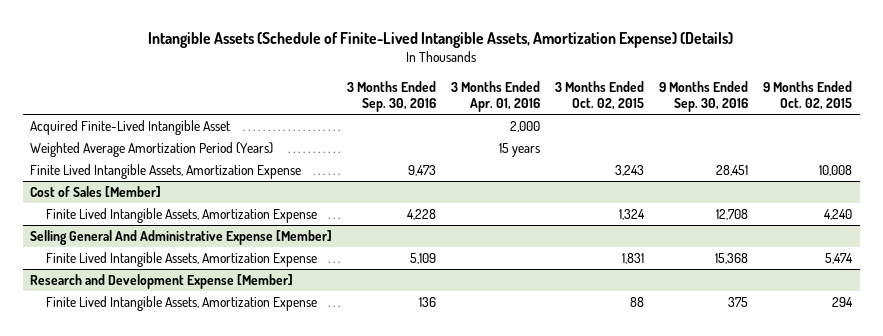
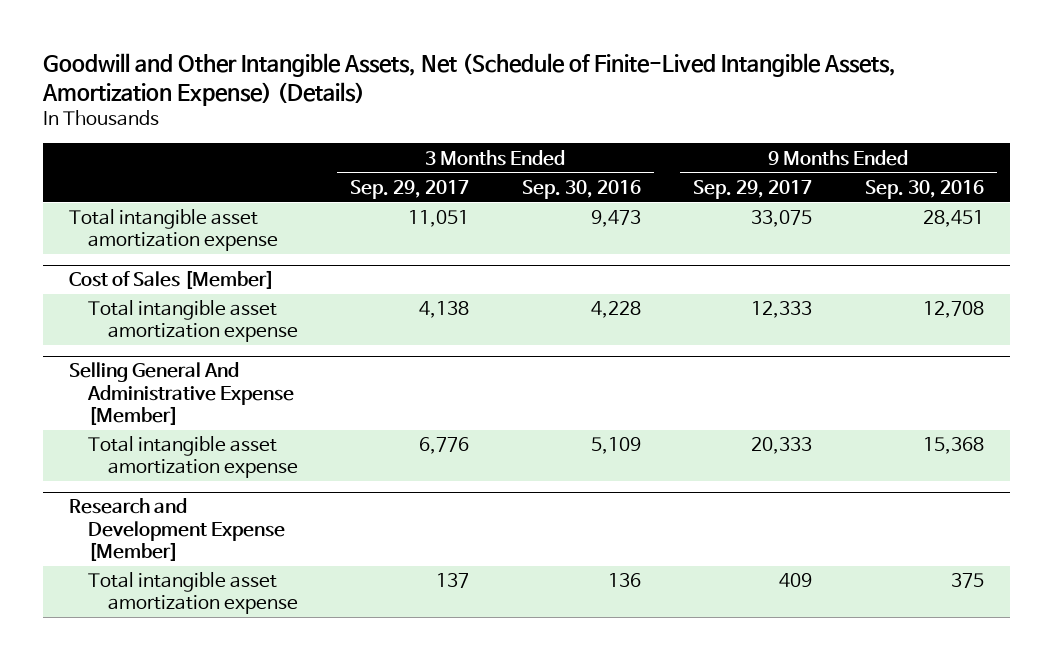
- Intangible Assets (Schedule of Finite-Lived Intangible Assets, Amortization Expense) (Details)
+ Goodwill and Other Intangible Assets, Net (Schedule of Finite-Lived Intangible Assets, Amortization Expense) (Details)
- | 3 Months Ended Sep. 30, 2016 | 3 Months Ended Apr. 01, 2016 | 3 Months Ended Oct. 02, 2015 | 9 Months Ended Sep. 30, 2016 | 9 Months Ended Oct. 02, 2015
+ | 3 Months Ended Sep. 29, 2017 | 3 Months Ended Sep. 30, 2016 | 9 Months Ended Sep. 29, 2017 | 9 Months Ended Sep. 30, 2016
- Acquired Finite-Lived Intangible Asset | | 2,000 | | |
- Weighted Average Amortization Period (Years) | | 15 years | | |
- Finite Lived Intangible Assets, Amortization Expense | 9,473 | | 3,243 | 28,451 | 10,008
+ Total intangible asset amortization expense | 11,051 | 9,473 | 33,075 | 28,451
@ Cost of Sales [Member]
- Finite Lived Intangible Assets, Amortization Expense | 4,228 | | 1,324 | 12,708 | 4,240
+ Total intangible asset amortization expense | 4,138 | 4,228 | 12,333 | 12,708
@ Selling General And Administrative Expense [Member]
- Finite Lived Intangible Assets, Amortization Expense | 5,109 | | 1,831 | 15,368 | 5,474
+ Total intangible asset amortization expense | 6,776 | 5,109 | 20,333 | 15,368
@ Research and Development Expense [Member]
- Finite Lived Intangible Assets, Amortization Expense | 136 | | 88 | 375 | 294
+ Total intangible asset amortization expense | 137 | 136 | 409 | 375

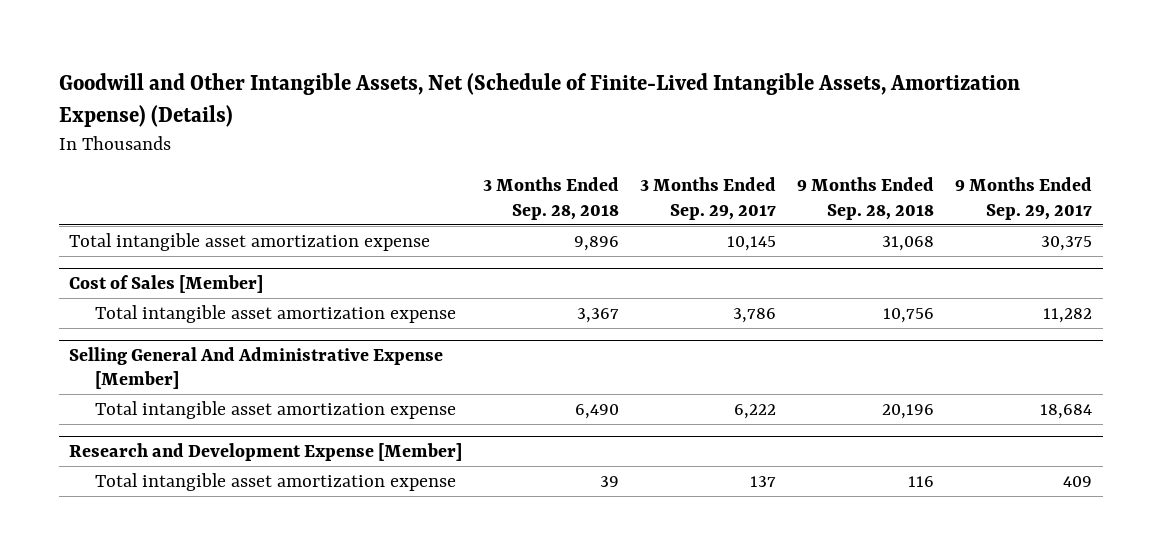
- | 3 Months Ended Sep. 29, 2017 | 3 Months Ended Sep. 30, 2016 | 9 Months Ended Sep. 29, 2017 | 9 Months Ended Sep. 30, 2016
+ | 3 Months Ended Sep. 28, 2018 | 3 Months Ended Sep. 29, 2017 | 9 Months Ended Sep. 28, 2018 | 9 Months Ended Sep. 29, 2017
- Total intangible asset amortization expense | 11,051 | 9,473 | 33,075 | 28,451
+ Total intangible asset amortization expense | 9,896 | 10,145 | 31,068 | 30,375
@ Cost of Sales [Member]
- Total intangible asset amortization expense | 4,138 | 4,228 | 12,333 | 12,708
+ Total intangible asset amortization expense | 3,367 | 3,786 | 10,756 | 11,282
@ Selling General And Administrative Expense [Member]
- Total intangible asset amortization expense | 6,776 | 5,109 | 20,333 | 15,368
+ Total intangible asset amortization expense | 6,490 | 6,222 | 20,196 | 18,684

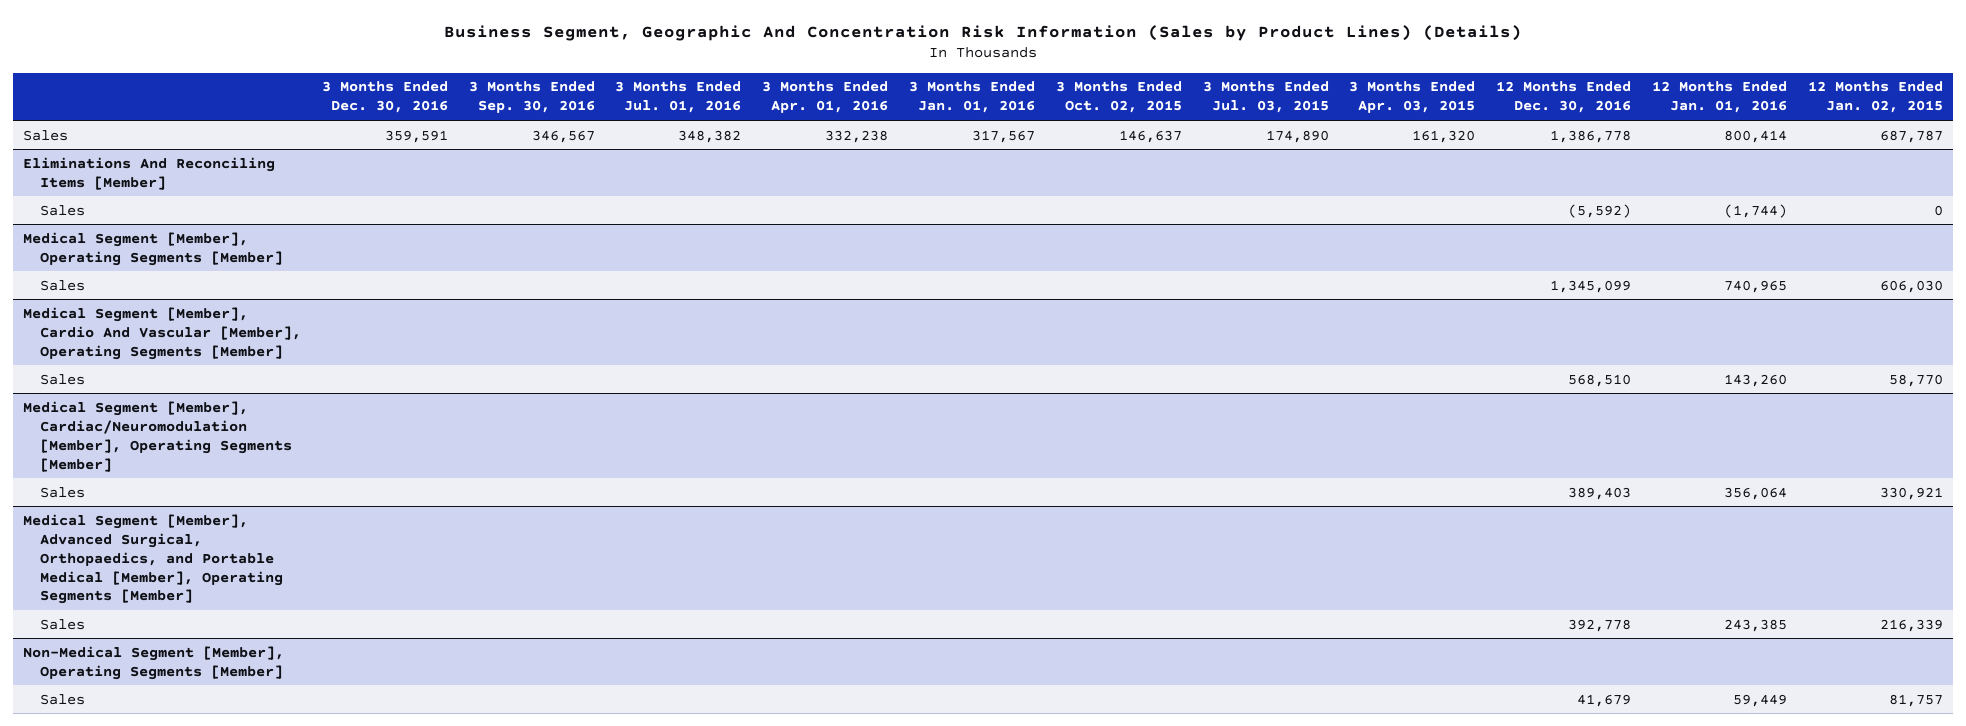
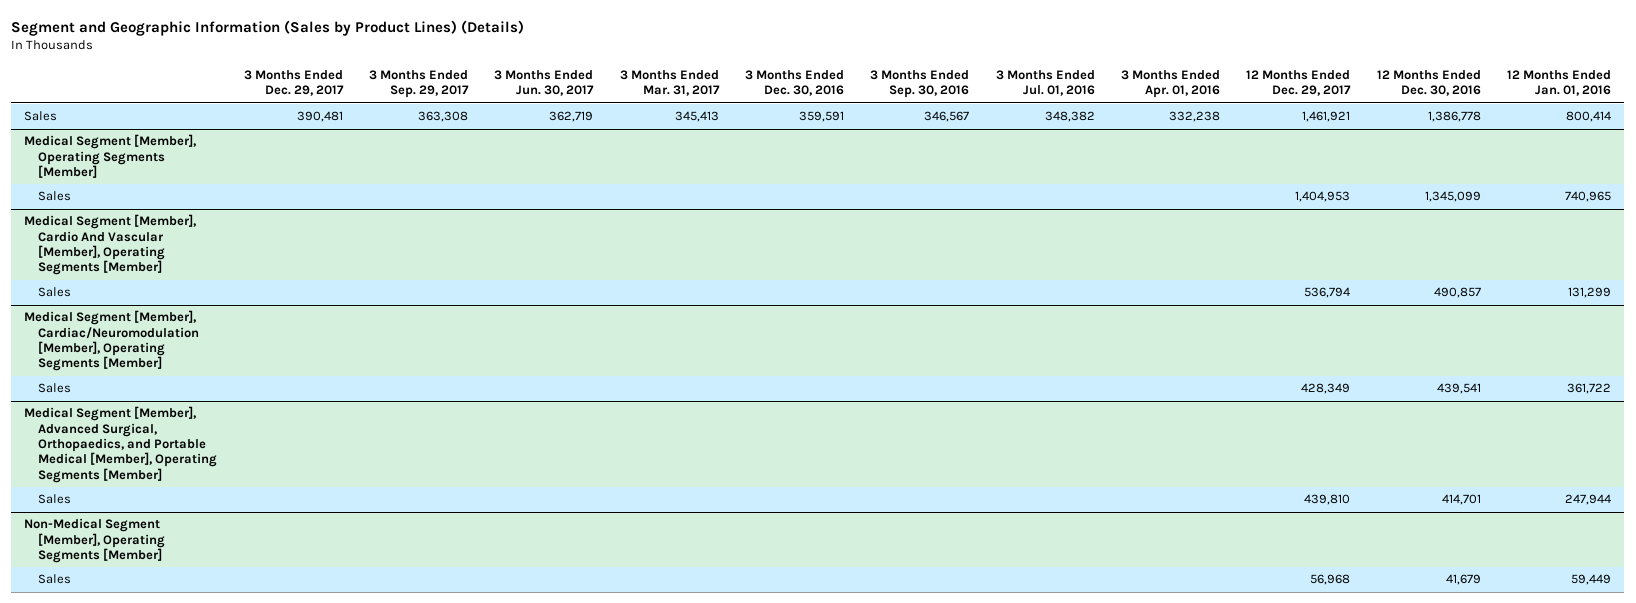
- Business Segment, Geographic And Concentration Risk Information (Sales by Product Lines) (Details)
+ Segment and Geographic Information (Sales by Product Lines) (Details)
- | 3 Months Ended Dec. 30, 2016 | 3 Months Ended Sep. 30, 2016 | 3 Months Ended Jul. 01, 2016 | 3 Months Ended Apr. 01, 2016 | 3 Months Ended Jan. 01, 2016 | 3 Months Ended Oct. 02, 2015 | 3 Months Ended Jul. 03, 2015 | 3 Months Ended Apr. 03, 2015 | 12 Months Ended Dec. 30, 2016 | 12 Months Ended Jan. 01, 2016 | 12 Months Ended Jan. 02, 2015
+ | 3 Months Ended Dec. 29, 2017 | 3 Months Ended Sep. 29, 2017 | 3 Months Ended Jun. 30, 2017 | 3 Months Ended Mar. 31, 2017 | 3 Months Ended Dec. 30, 2016 | 3 Months Ended Sep. 30, 2016 | 3 Months Ended Jul. 01, 2016 | 3 Months Ended Apr. 01, 2016 | 12 Months Ended Dec. 29, 2017 | 12 Months Ended Dec. 30, 2016 | 12 Months Ended Jan. 01, 2016
- Eliminations And Reconciling Items [Member]
- Sales | | | | | | | | | (5,592) | (1,744) | 0
@ Medical Segment [Member], Cardio And Vascular [Member], Operating Segments [Member]
- Sales | | | | | | | | | 568,510 | 143,260 | 58,770
+ Sales | | | | | | | | | 536,794 | 490,857 | 131,299
@ Medical Segment [Member], Cardiac/Neuromodulation [Member], Operating Segments [Member]
- Sales | | | | | | | | | 389,403 | 356,064 | 330,921
+ Sales | | | | | | | | | 428,349 | 439,541 | 361,722
@ Medical Segment [Member], Advanced Surgical, Orthopaedics, and Portable Medical [Member], Operating Segments [Member]
- Sales | | | | | | | | | 392,778 | 243,385 | 216,339
+ Sales | | | | | | | | | 439,810 | 414,701 | 247,944

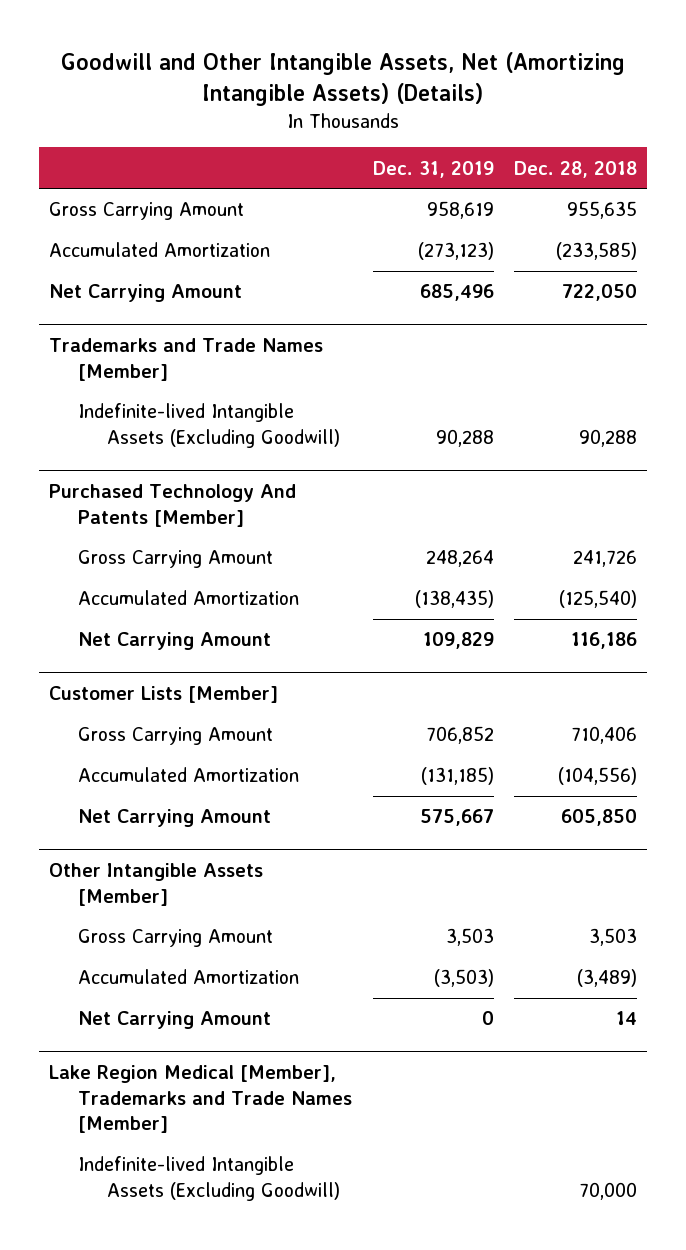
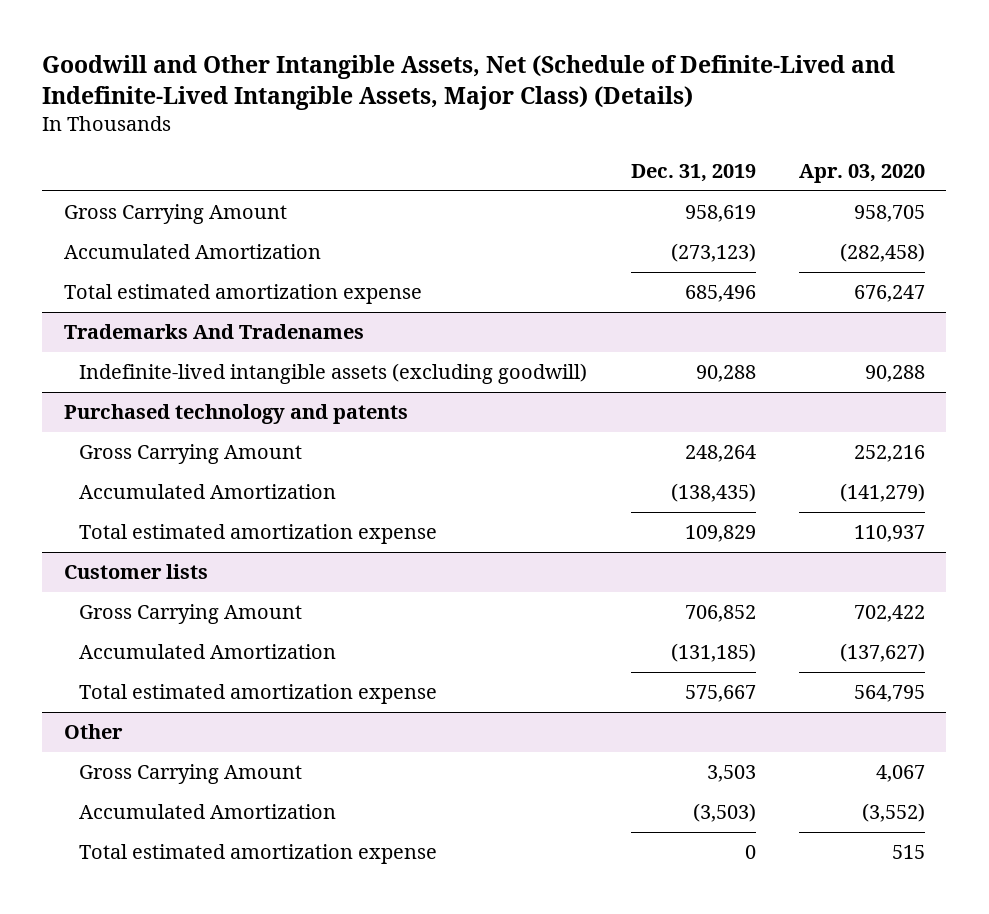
- Goodwill and Other Intangible Assets, Net (Amortizing Intangible Assets) (Details)
+ Goodwill and Other Intangible Assets, Net (Schedule of Definite-Lived and Indefinite-Lived Intangible Assets, Major Class) (Details)
- | Dec. 31, 2019 | Dec. 28, 2018
+ | Dec. 31, 2019 | Apr. 03, 2020
- Net Carrying Amount | 685,496 | 722,050
- Trademarks and Trade Names [Member]
- Indefinite-lived Intangible Assets (Excluding Goodwill) | 90,288 | 90,288
- Purchased Technology And Patents [Member]
+ Total estimated amortization expense | 685,496 | 676,247
+ Trademarks And Tradenames
+ Indefinite-lived intangible assets (excluding goodwill) | 90,288 | 90,288
+ Purchased technology and patents
- Net Carrying Amount | 109,829 | 116,186
- Customer Lists [Member]
+ Total estimated amortization expense | 109,829 | 110,937
+ Customer lists
- Net Carrying Amount | 575,667 | 605,850
- Other Intangible Assets [Member]
+ Total estimated amortization expense | 575,667 | 564,795
+ Other
- Net Carrying Amount | 0 | 14
- Lake Region Medical [Member], Trademarks and Trade Names [Member]
- Indefinite-lived Intangible Assets (Excluding Goodwill) | | 70,000
+ Total estimated amortization expense | 0 | 515

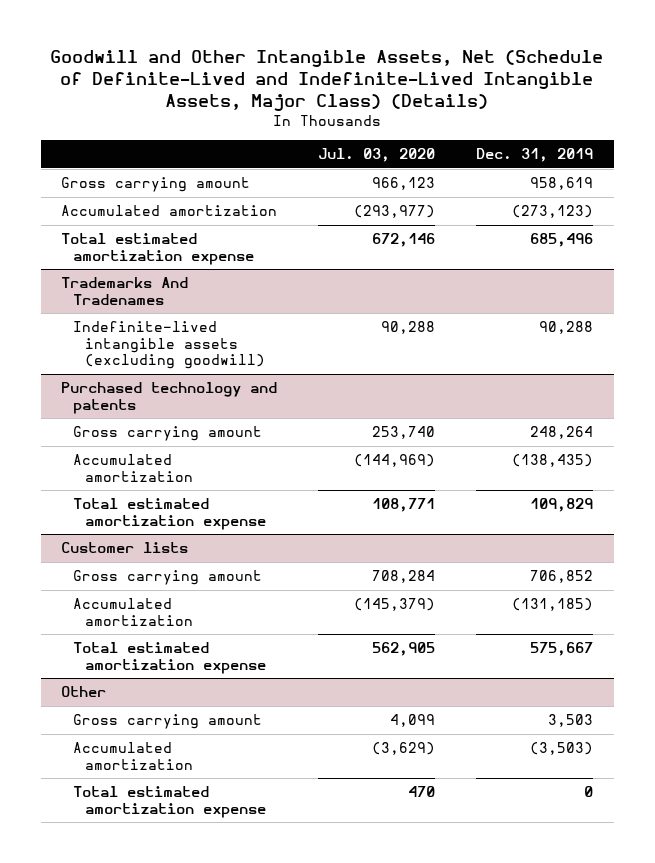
- | Dec. 31, 2019 | Apr. 03, 2020
+ | Jul. 03, 2020 | Dec. 31, 2019
- Gross Carrying Amount | 958,619 | 958,705
- Accumulated Amortization | (273,123) | (282,458)
+ Gross carrying amount | 966,123 | 958,619
+ Accumulated amortization | (293,977) | (273,123)
@ Purchased technology and patents
- Gross Carrying Amount | 248,264 | 252,216
- Accumulated Amortization | (138,435) | (141,279)
+ Gross carrying amount | 253,740 | 248,264
+ Accumulated amortization | (144,969) | (138,435)
@ Customer lists
- Gross Carrying Amount | 706,852 | 702,422
- Accumulated Amortization | (131,185) | (137,627)
+ Gross carrying amount | 708,284 | 706,852
+ Accumulated amortization | (145,379) | (131,185)
@ Other
- Gross Carrying Amount | 3,503 | 4,067
- Accumulated Amortization | (3,503) | (3,552)
+ Gross carrying amount | 4,099 | 3,503
+ Accumulated amortization | (3,629) | (3,503)

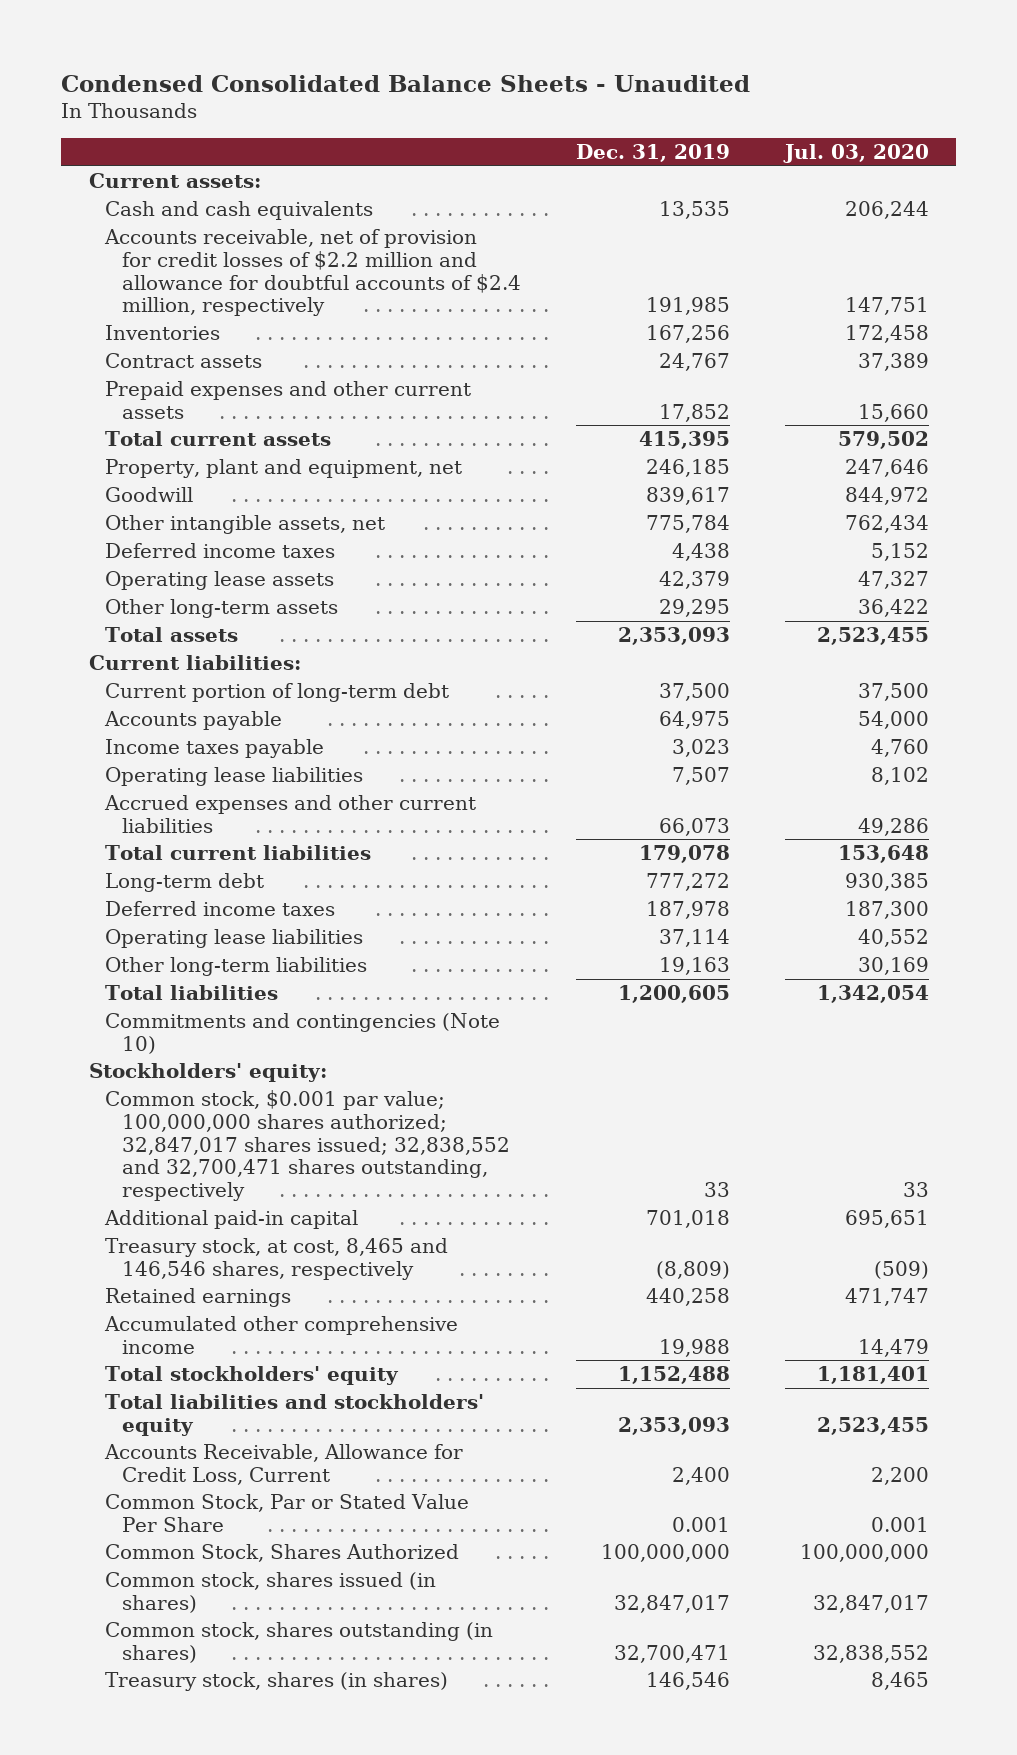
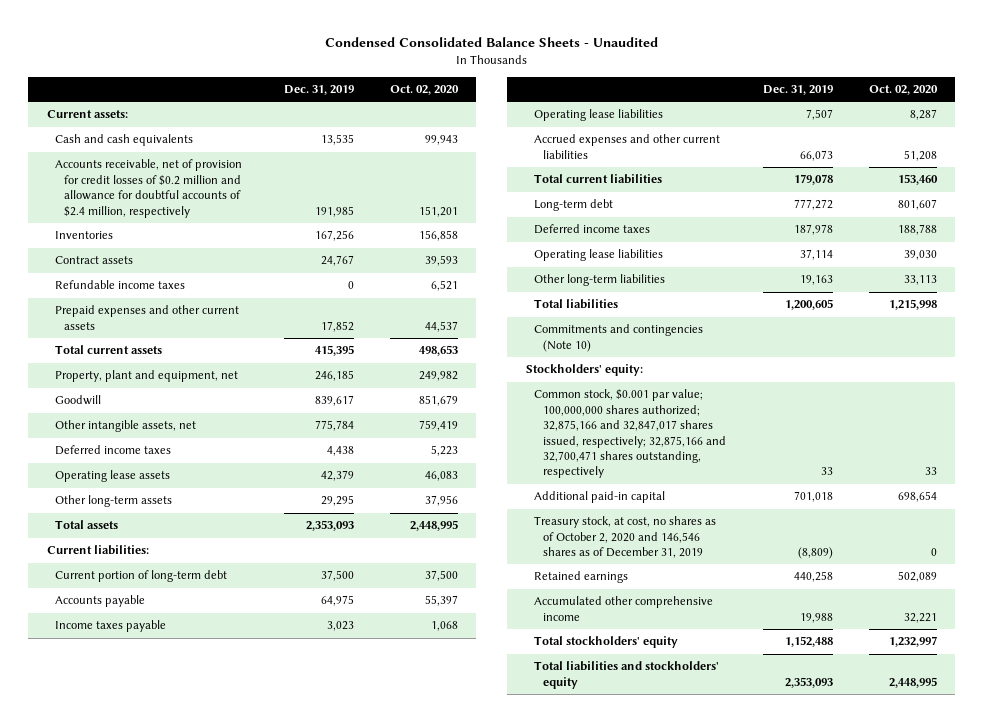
- | Dec. 31, 2019 | Jul. 03, 2020
+ | Dec. 31, 2019 | Oct. 02, 2020
- Accounts receivable, net of provision for credit losses of $2.2 million and allowance for doubtful accounts of $2.4 million, respectively | 191,985 | 147,751
+ Accounts receivable, net of provision for credit losses of $0.2 million and allowance for doubtful accounts of $2.4 million, respectively | 191,985 | 151,201
+ Refundable income taxes | 0 | 6,521
- Common stock, $0.001 par value; 100,000,000 shares authorized; 32,847,017 shares issued; 32,838,552 and 32,700,471 shares outstanding, respectively | 33 | 33
+ Common stock, $0.001 par value; 100,000,000 shares authorized; 32,875,166 and 32,847,017 shares issued, respectively; 32,875,166 and 32,700,471 shares outstanding, respectively | 33 | 33
- Treasury stock, at cost, 8,465 and 146,546 shares, respectively | (8,809) | (509)
+ Treasury stock, at cost, no shares as of October 2, 2020 and 146,546 shares as of December 31, 2019 | (8,809) | 0
- Accounts Receivable, Allowance for Credit Loss, Current | 2,400 | 2,200
- Common Stock, Par or Stated Value Per Share | 0.001 | 0.001
- Common Stock, Shares Authorized | 100,000,000 | 100,000,000
- Common stock, shares issued (in shares) | 32,847,017 | 32,847,017
- Common stock, shares outstanding (in shares) | 32,700,471 | 32,838,552
- Treasury stock, shares (in shares) | 146,546 | 8,465

